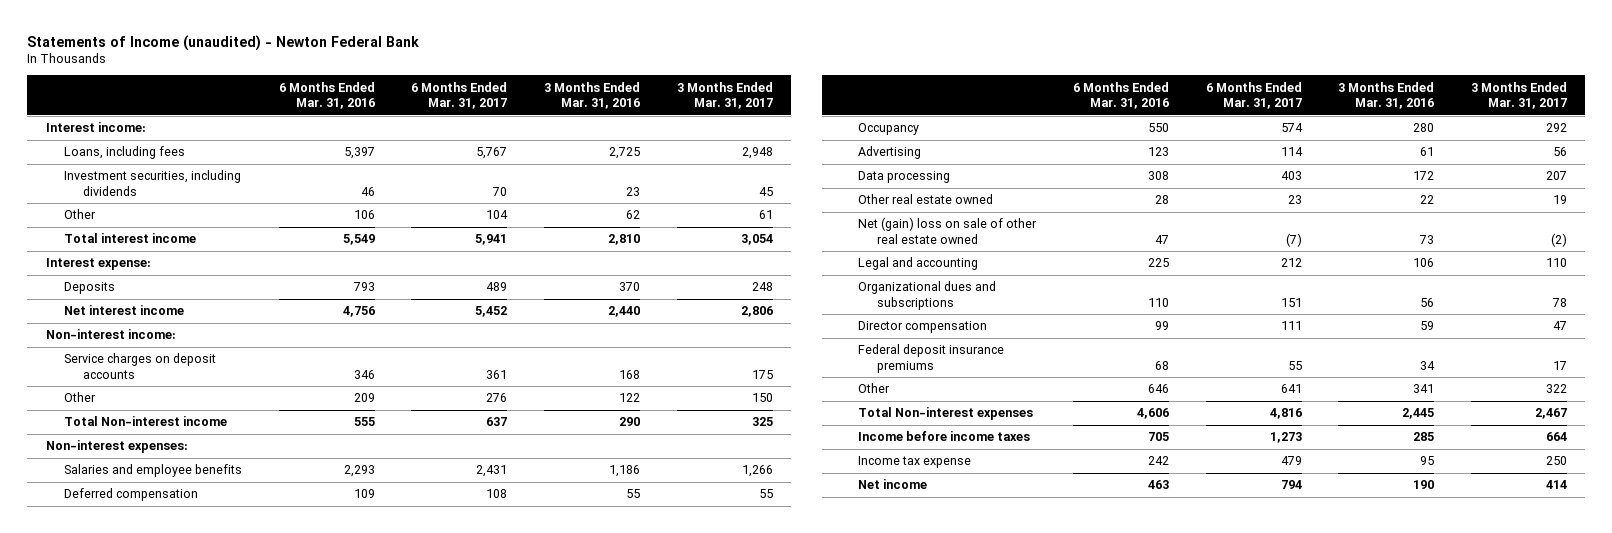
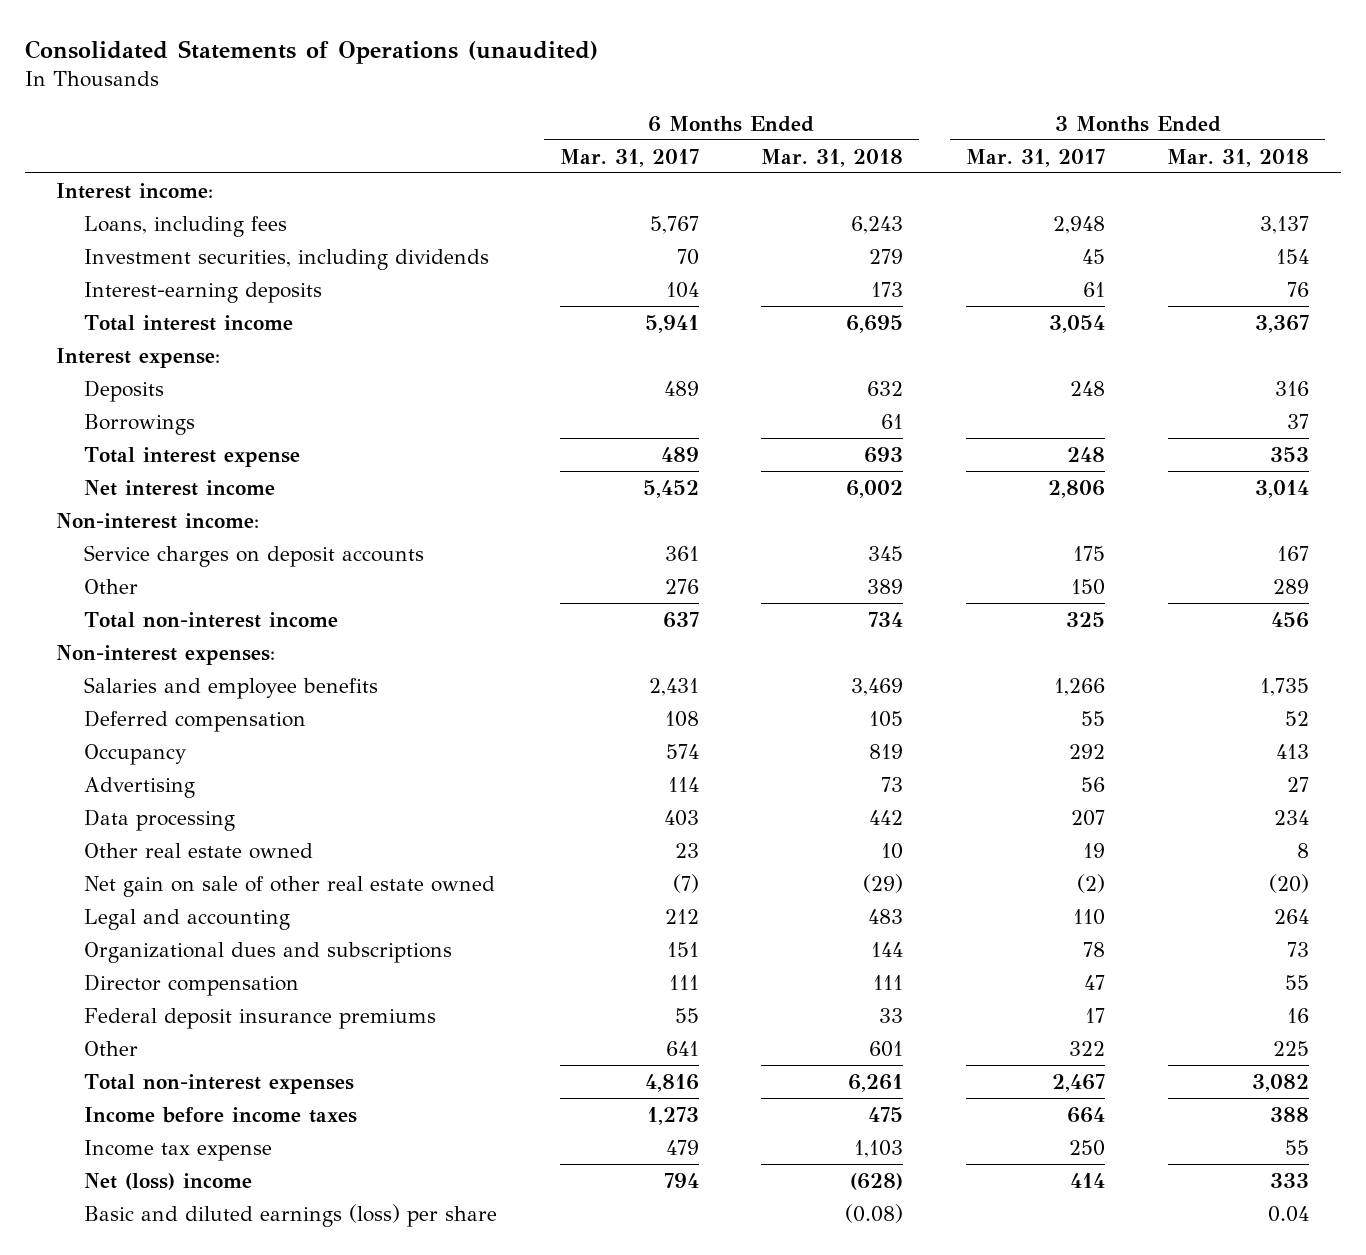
- Statements of Income (unaudited) - Newton Federal Bank
+ Consolidated Statements of Operations (unaudited)
- | 6 Months Ended Mar. 31, 2016 | 6 Months Ended Mar. 31, 2017 | 3 Months Ended Mar. 31, 2016 | 3 Months Ended Mar. 31, 2017
+ | 6 Months Ended Mar. 31, 2017 | 6 Months Ended Mar. 31, 2018 | 3 Months Ended Mar. 31, 2017 | 3 Months Ended Mar. 31, 2018
- Other | 106 | 104 | 62 | 61
+ Interest-earning deposits | 104 | 173 | 61 | 76
+ Borrowings | | 61 | | 37
+ Total interest expense | 489 | 693 | 248 | 353
- Total Non-interest income | 555 | 637 | 290 | 325
+ Total non-interest income | 637 | 734 | 325 | 456
- Net (gain) loss on sale of other real estate owned | 47 | (7) | 73 | (2)
+ Net gain on sale of other real estate owned | (7) | (29) | (2) | (20)
- Total Non-interest expenses | 4,606 | 4,816 | 2,445 | 2,467
+ Total non-interest expenses | 4,816 | 6,261 | 2,467 | 3,082
- Net income | 463 | 794 | 190 | 414
+ Net (loss) income | 794 | (628) | 414 | 333
+ Basic and diluted earnings (loss) per share | | (0.08) | | 0.04

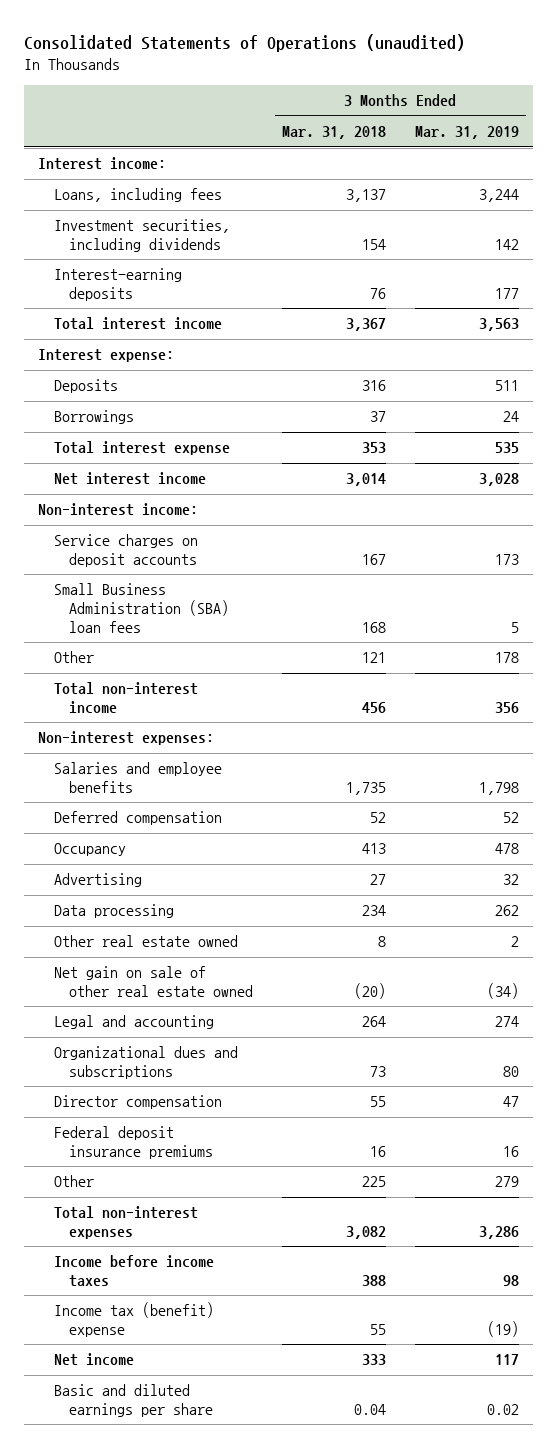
- | 6 Months Ended Mar. 31, 2017 | 6 Months Ended Mar. 31, 2018 | 3 Months Ended Mar. 31, 2017 | 3 Months Ended Mar. 31, 2018
+ | 3 Months Ended Mar. 31, 2018 | 3 Months Ended Mar. 31, 2019
- Other | 276 | 389 | 150 | 289
+ Small Business Administration (SBA) loan fees | 168 | 5
+ Other | 121 | 178
- Income tax expense | 479 | 1,103 | 250 | 55
- Net (loss) income | 794 | (628) | 414 | 333
- Basic and diluted earnings (loss) per share | | (0.08) | | 0.04
+ Income tax (benefit) expense | 55 | (19)
+ Net income | 333 | 117
+ Basic and diluted earnings per share | 0.04 | 0.02

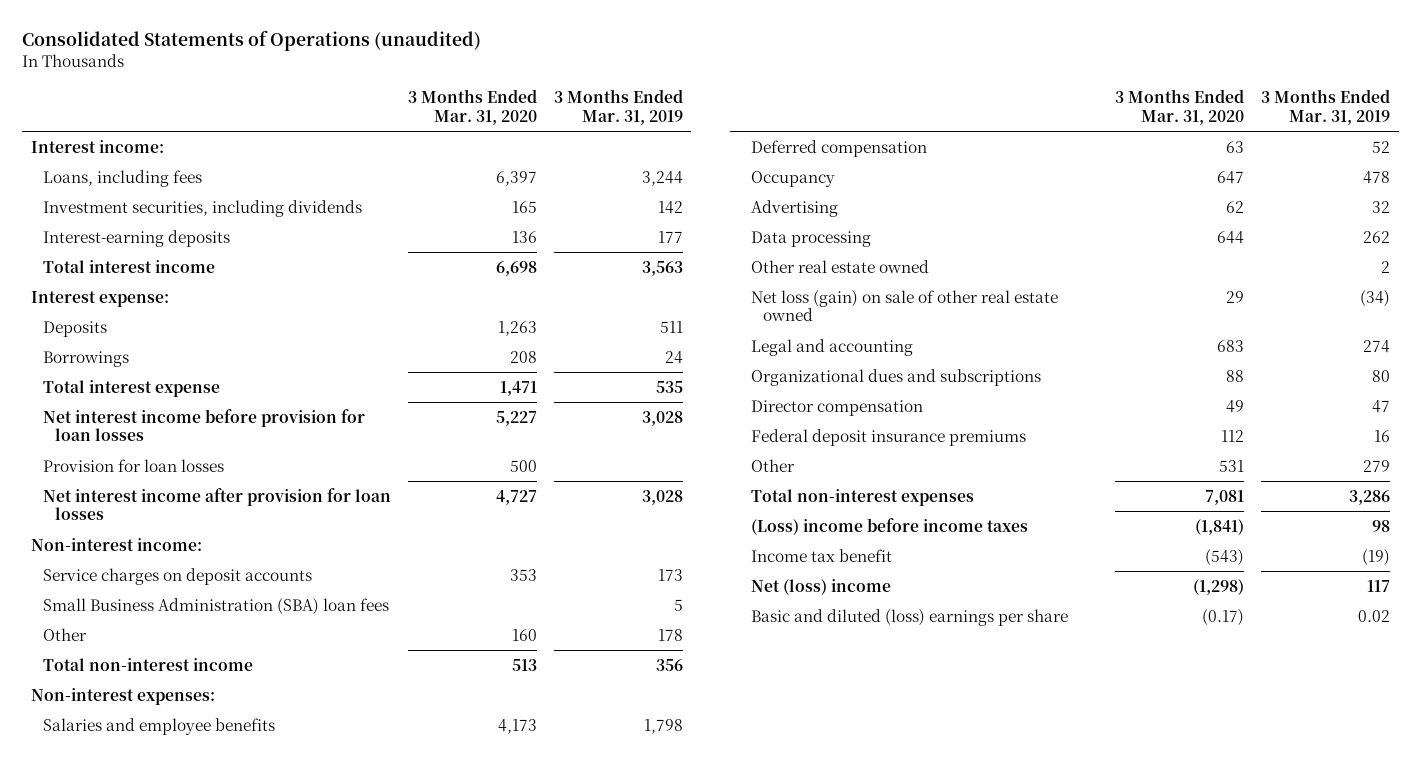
- | 3 Months Ended Mar. 31, 2018 | 3 Months Ended Mar. 31, 2019
+ | 3 Months Ended Mar. 31, 2020 | 3 Months Ended Mar. 31, 2019
- Net interest income | 3,014 | 3,028
+ Net interest income before provision for loan losses | 5,227 | 3,028
+ Provision for loan losses | 500 |
+ Net interest income after provision for loan losses | 4,727 | 3,028
- Net gain on sale of other real estate owned | (20) | (34)
+ Net loss (gain) on sale of other real estate owned | 29 | (34)
- Income before income taxes | 388 | 98
- Income tax (benefit) expense | 55 | (19)
- Net income | 333 | 117
- Basic and diluted earnings per share | 0.04 | 0.02
+ (Loss) income before income taxes | (1,841) | 98
+ Income tax benefit | (543) | (19)
+ Net (loss) income | (1,298) | 117
+ Basic and diluted (loss) earnings per share | (0.17) | 0.02

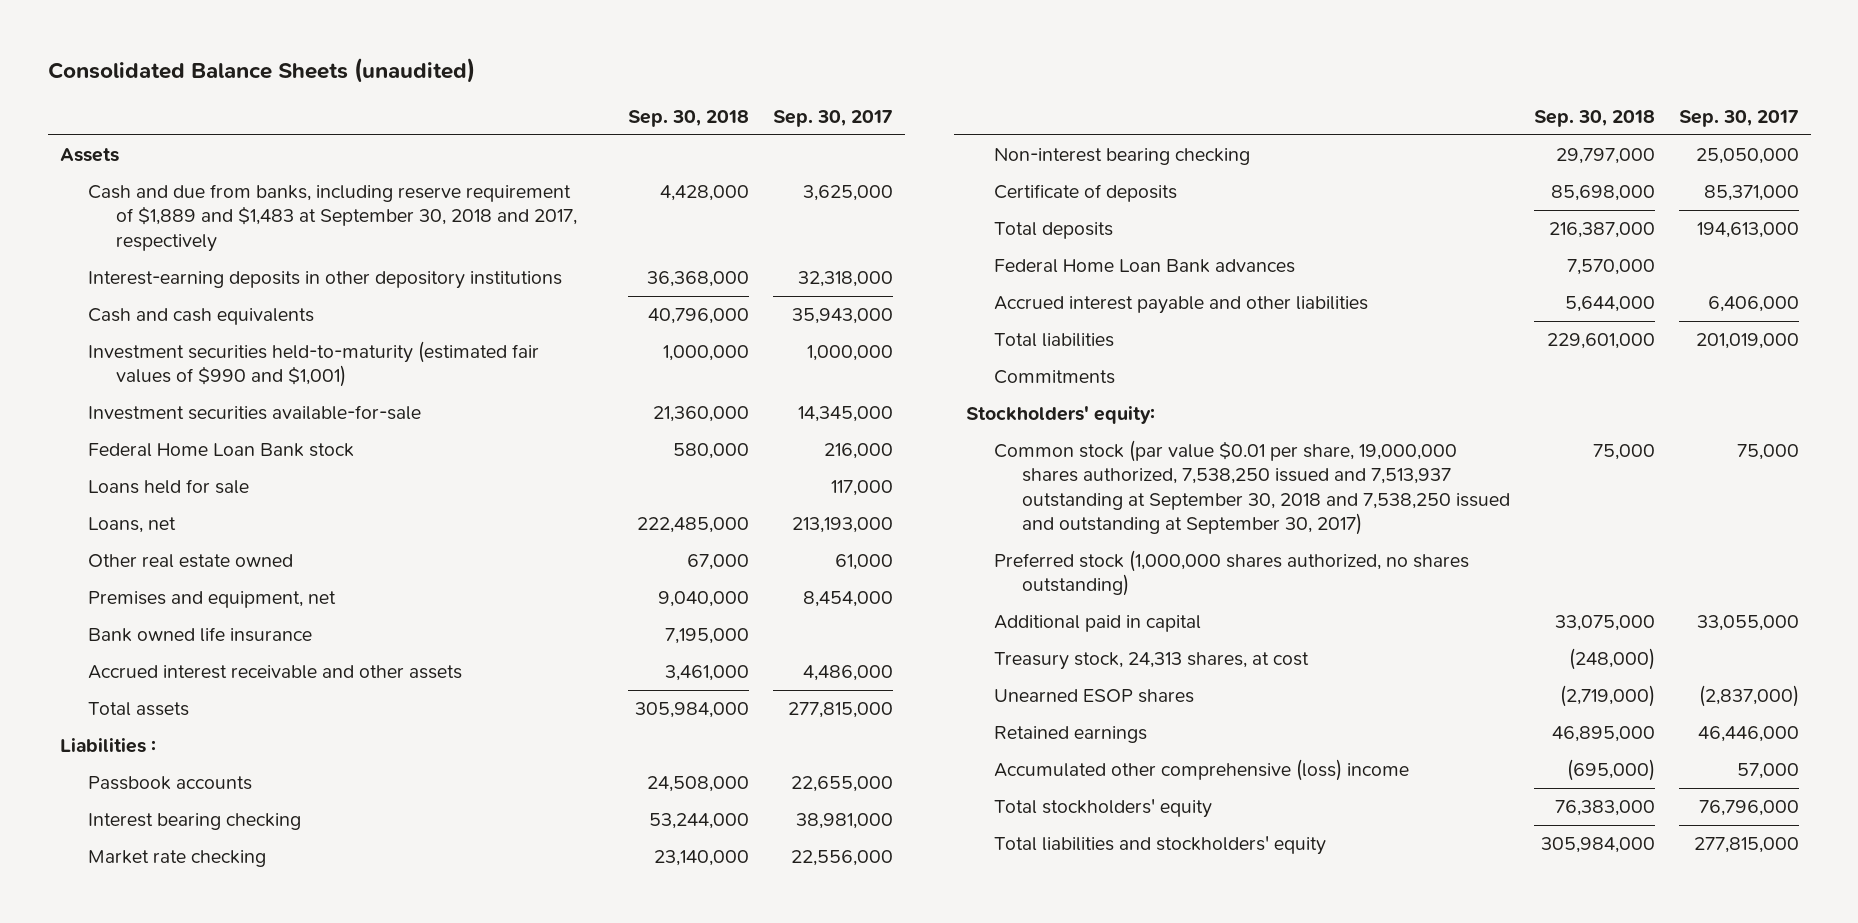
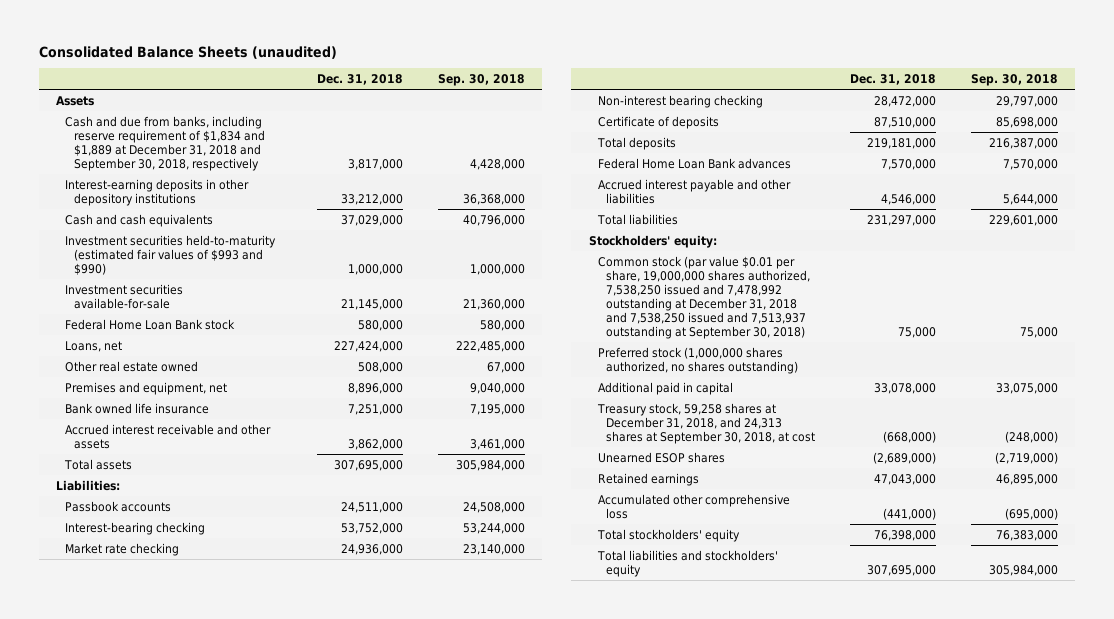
- | Sep. 30, 2018 | Sep. 30, 2017
+ | Dec. 31, 2018 | Sep. 30, 2018
- Cash and due from banks, including reserve requirement of $1,889 and $1,483 at September 30, 2018 and 2017, respectively | 4,428,000 | 3,625,000
+ Cash and due from banks, including reserve requirement of $1,834 and $1,889 at December 31, 2018 and September 30, 2018, respectively | 3,817,000 | 4,428,000
- Investment securities held-to-maturity (estimated fair values of $990 and $1,001) | 1,000,000 | 1,000,000
+ Investment securities held-to-maturity (estimated fair values of $993 and $990) | 1,000,000 | 1,000,000
- Loans held for sale | | 117,000
- Liabilities :
+ Liabilities:
- Interest bearing checking | 53,244,000 | 38,981,000
+ Interest-bearing checking | 53,752,000 | 53,244,000
- Commitments
- Common stock (par value $0.01 per share, 19,000,000 shares authorized, 7,538,250 issued and 7,513,937 outstanding at September 30, 2018 and 7,538,250 issued and outstanding at September 30, 2017) | 75,000 | 75,000
+ Common stock (par value $0.01 per share, 19,000,000 shares authorized, 7,538,250 issued and 7,478,992 outstanding at December 31, 2018 and 7,538,250 issued and 7,513,937 outstanding at September 30, 2018) | 75,000 | 75,000
- Treasury stock, 24,313 shares, at cost | (248,000) |
+ Treasury stock, 59,258 shares at December 31, 2018, and 24,313 shares at September 30, 2018, at cost | (668,000) | (248,000)
- Accumulated other comprehensive (loss) income | (695,000) | 57,000
+ Accumulated other comprehensive loss | (441,000) | (695,000)

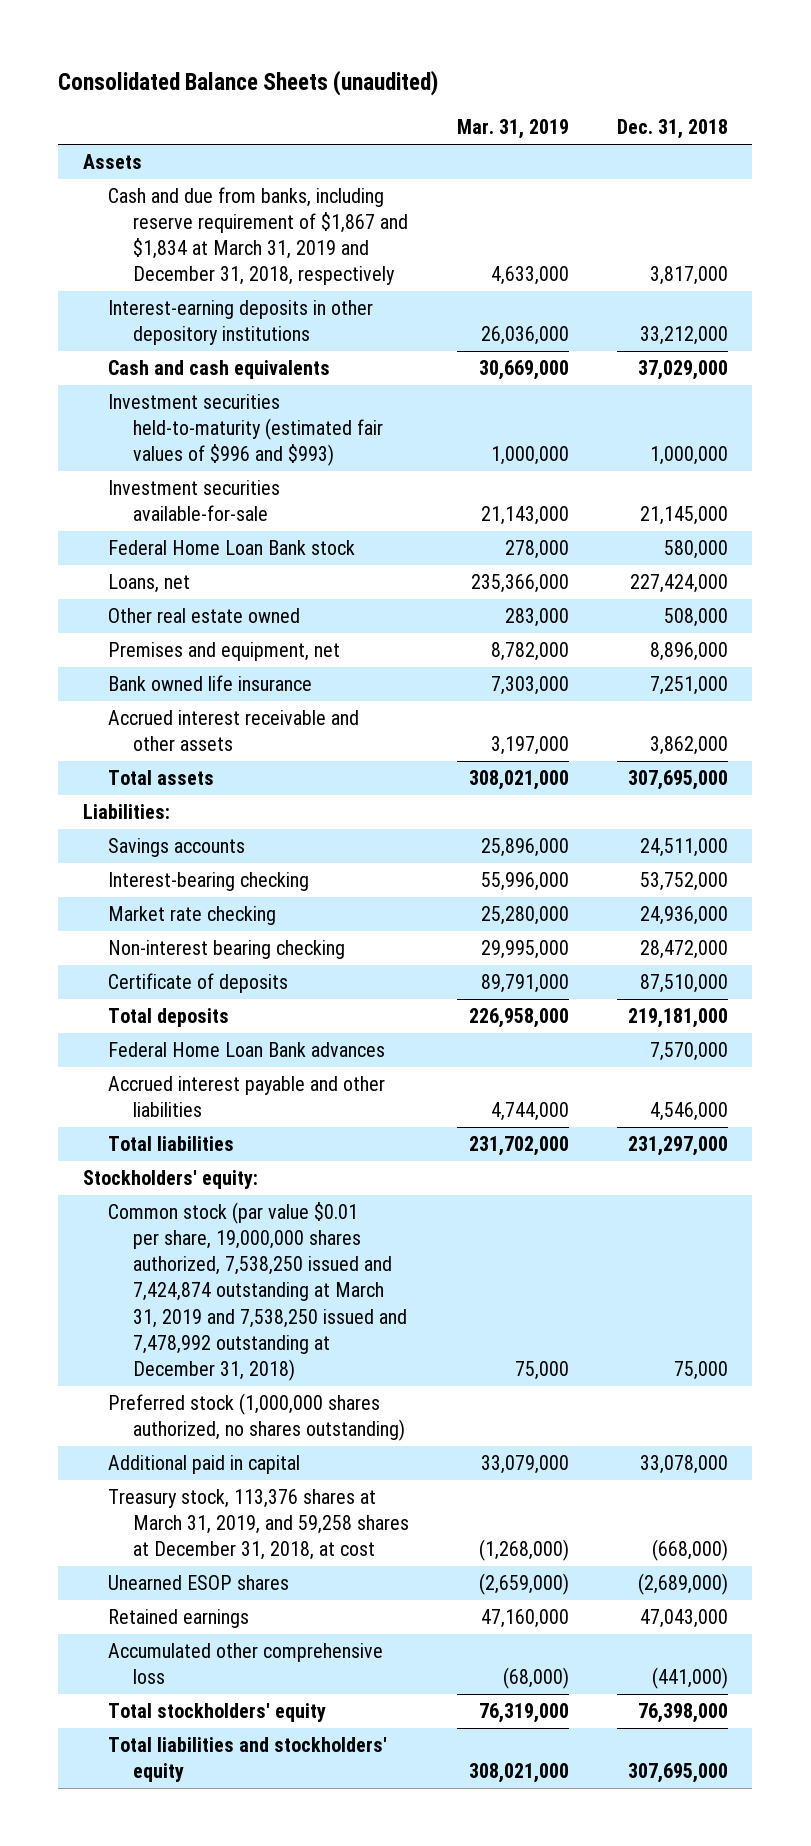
- | Dec. 31, 2018 | Sep. 30, 2018
+ | Mar. 31, 2019 | Dec. 31, 2018
- Cash and due from banks, including reserve requirement of $1,834 and $1,889 at December 31, 2018 and September 30, 2018, respectively | 3,817,000 | 4,428,000
+ Cash and due from banks, including reserve requirement of $1,867 and $1,834 at March 31, 2019 and December 31, 2018, respectively | 4,633,000 | 3,817,000
- Investment securities held-to-maturity (estimated fair values of $993 and $990) | 1,000,000 | 1,000,000
+ Investment securities held-to-maturity (estimated fair values of $996 and $993) | 1,000,000 | 1,000,000
- Passbook accounts | 24,511,000 | 24,508,000
+ Savings accounts | 25,896,000 | 24,511,000
- Common stock (par value $0.01 per share, 19,000,000 shares authorized, 7,538,250 issued and 7,478,992 outstanding at December 31, 2018 and 7,538,250 issued and 7,513,937 outstanding at September 30, 2018) | 75,000 | 75,000
+ Common stock (par value $0.01 per share, 19,000,000 shares authorized, 7,538,250 issued and 7,424,874 outstanding at March 31, 2019 and 7,538,250 issued and 7,478,992 outstanding at December 31, 2018) | 75,000 | 75,000
- Treasury stock, 59,258 shares at December 31, 2018, and 24,313 shares at September 30, 2018, at cost | (668,000) | (248,000)
+ Treasury stock, 113,376 shares at March 31, 2019, and 59,258 shares at December 31, 2018, at cost | (1,268,000) | (668,000)

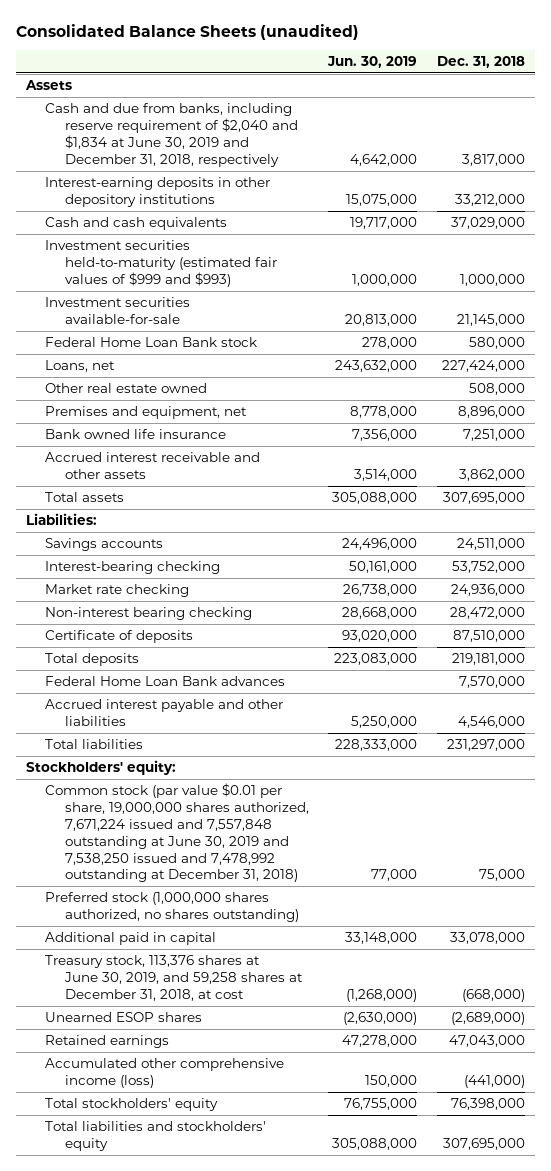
- | Mar. 31, 2019 | Dec. 31, 2018
+ | Jun. 30, 2019 | Dec. 31, 2018
- Cash and due from banks, including reserve requirement of $1,867 and $1,834 at March 31, 2019 and December 31, 2018, respectively | 4,633,000 | 3,817,000
+ Cash and due from banks, including reserve requirement of $2,040 and $1,834 at June 30, 2019 and December 31, 2018, respectively | 4,642,000 | 3,817,000
- Investment securities held-to-maturity (estimated fair values of $996 and $993) | 1,000,000 | 1,000,000
+ Investment securities held-to-maturity (estimated fair values of $999 and $993) | 1,000,000 | 1,000,000
- Common stock (par value $0.01 per share, 19,000,000 shares authorized, 7,538,250 issued and 7,424,874 outstanding at March 31, 2019 and 7,538,250 issued and 7,478,992 outstanding at December 31, 2018) | 75,000 | 75,000
+ Common stock (par value $0.01 per share, 19,000,000 shares authorized, 7,671,224 issued and 7,557,848 outstanding at June 30, 2019 and 7,538,250 issued and 7,478,992 outstanding at December 31, 2018) | 77,000 | 75,000
- Treasury stock, 113,376 shares at March 31, 2019, and 59,258 shares at December 31, 2018, at cost | (1,268,000) | (668,000)
+ Treasury stock, 113,376 shares at June 30, 2019, and 59,258 shares at December 31, 2018, at cost | (1,268,000) | (668,000)
- Accumulated other comprehensive loss | (68,000) | (441,000)
+ Accumulated other comprehensive income (loss) | 150,000 | (441,000)

